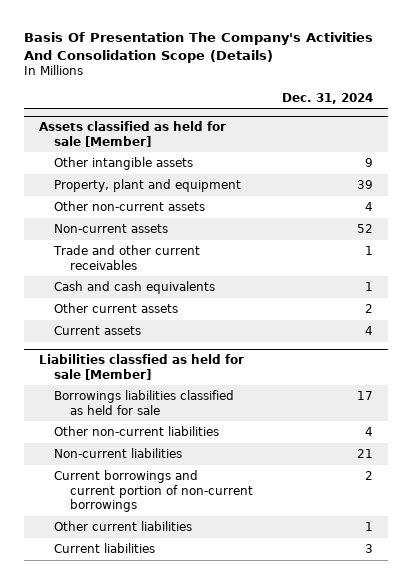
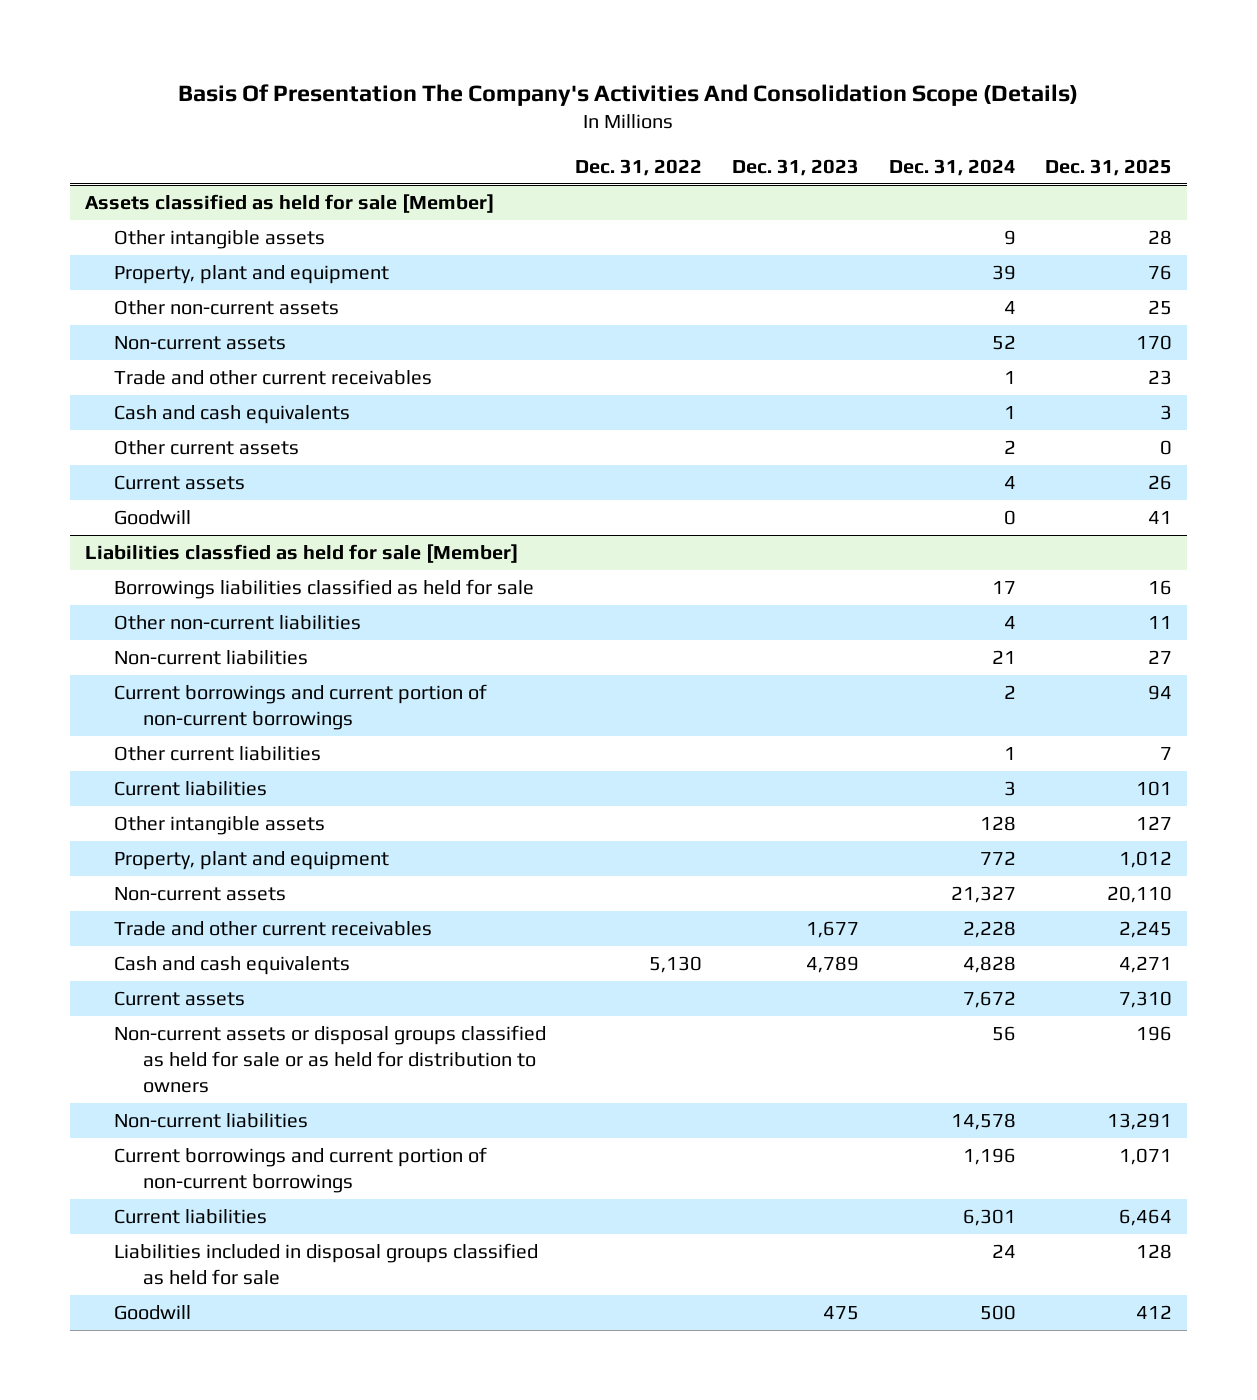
- | Dec. 31, 2024
+ | Dec. 31, 2022 | Dec. 31, 2023 | Dec. 31, 2024 | Dec. 31, 2025
@ Assets classified as held for sale [Member]
+ Goodwill | | | 0 | 41
@ Liabilities classfied as held for sale [Member]
+ Other intangible assets | | | 128 | 127
+ Property, plant and equipment | | | 772 | 1,012
+ Non-current assets | | | 21,327 | 20,110
+ Trade and other current receivables | | 1,677 | 2,228 | 2,245
+ Cash and cash equivalents | 5,130 | 4,789 | 4,828 | 4,271
+ Current assets | | | 7,672 | 7,310
+ Non-current assets or disposal groups classified as held for sale or as held for distribution to owners | | | 56 | 196
+ Non-current liabilities | | | 14,578 | 13,291
+ Current borrowings and current portion of non-current borrowings | | | 1,196 | 1,071
+ Current liabilities | | | 6,301 | 6,464
+ Liabilities included in disposal groups classified as held for sale | | | 24 | 128
+ Goodwill | | 475 | 500 | 412

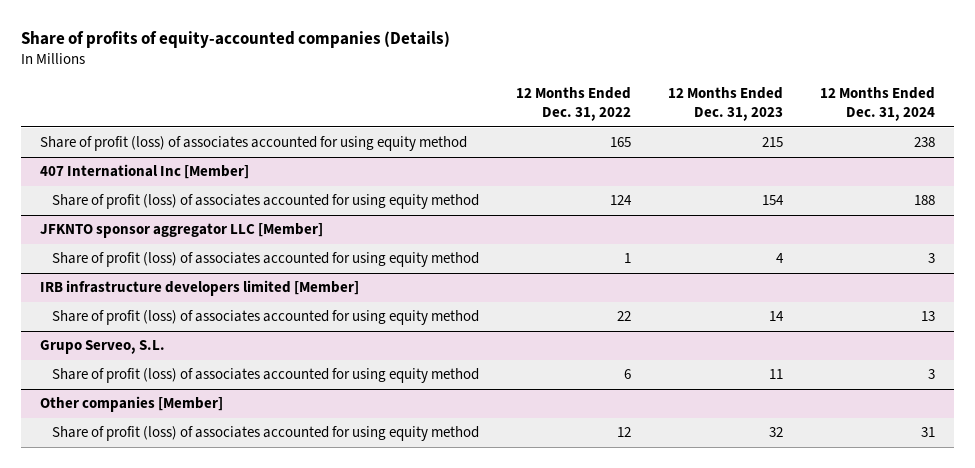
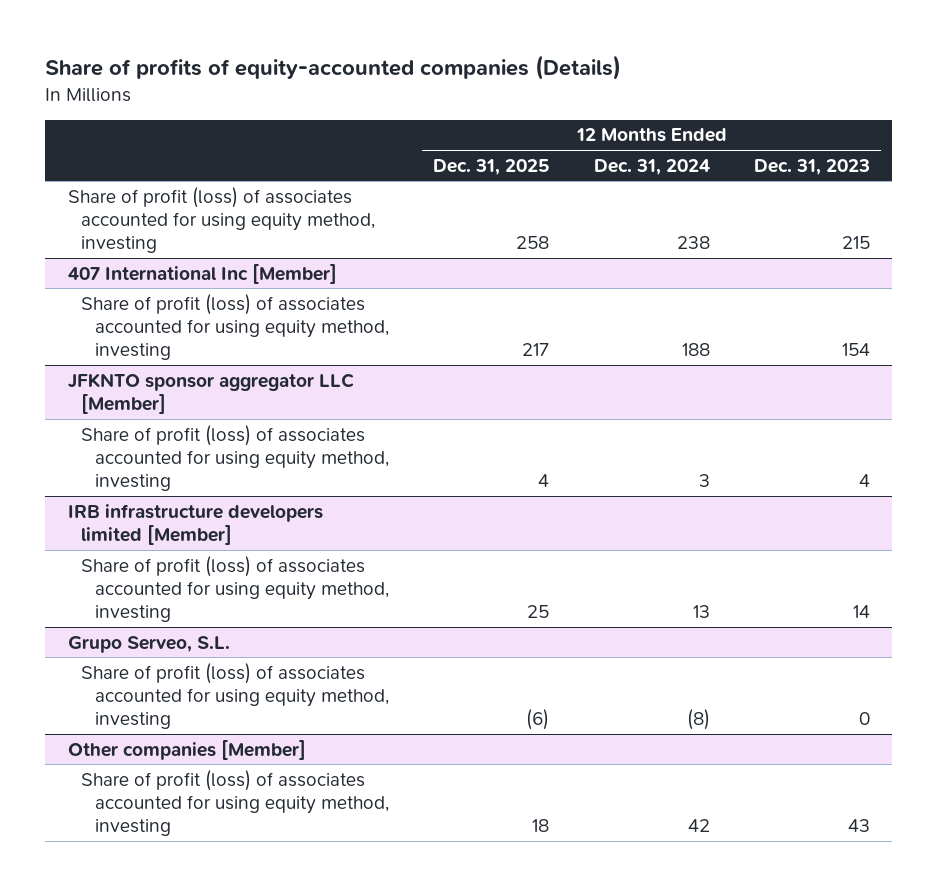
- | 12 Months Ended Dec. 31, 2022 | 12 Months Ended Dec. 31, 2023 | 12 Months Ended Dec. 31, 2024
+ | 12 Months Ended Dec. 31, 2025 | 12 Months Ended Dec. 31, 2024 | 12 Months Ended Dec. 31, 2023
- Share of profit (loss) of associates accounted for using equity method | 165 | 215 | 238
+ Share of profit (loss) of associates accounted for using equity method, investing | 258 | 238 | 215
@ 407 International Inc [Member]
- Share of profit (loss) of associates accounted for using equity method | 124 | 154 | 188
+ Share of profit (loss) of associates accounted for using equity method, investing | 217 | 188 | 154
@ JFKNTO sponsor aggregator LLC [Member]
- Share of profit (loss) of associates accounted for using equity method | 1 | 4 | 3
+ Share of profit (loss) of associates accounted for using equity method, investing | 4 | 3 | 4
@ IRB infrastructure developers limited [Member]
- Share of profit (loss) of associates accounted for using equity method | 22 | 14 | 13
+ Share of profit (loss) of associates accounted for using equity method, investing | 25 | 13 | 14
@ Grupo Serveo, S.L.
- Share of profit (loss) of associates accounted for using equity method | 6 | 11 | 3
+ Share of profit (loss) of associates accounted for using equity method, investing | (6) | (8) | 0
@ Other companies [Member]
- Share of profit (loss) of associates accounted for using equity method | 12 | 32 | 31
+ Share of profit (loss) of associates accounted for using equity method, investing | 18 | 42 | 43

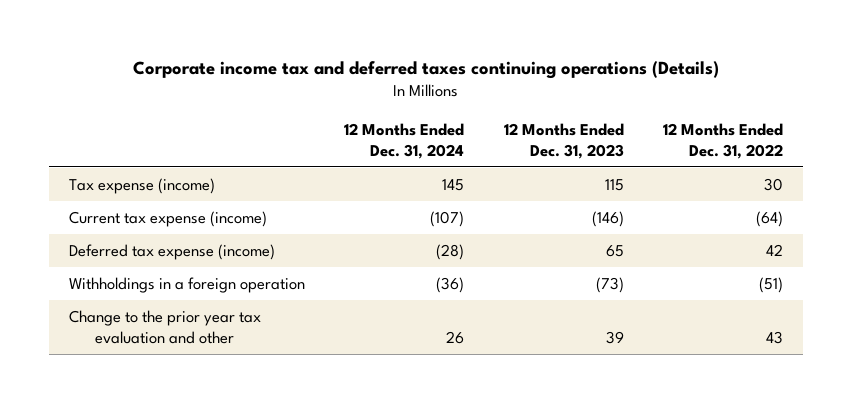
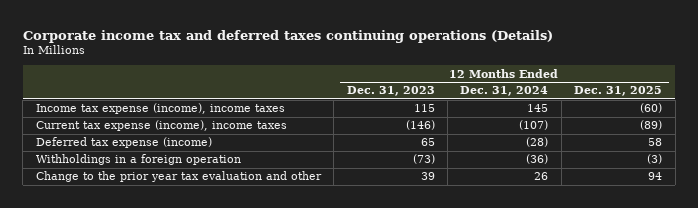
- | 12 Months Ended Dec. 31, 2024 | 12 Months Ended Dec. 31, 2023 | 12 Months Ended Dec. 31, 2022
+ | 12 Months Ended Dec. 31, 2023 | 12 Months Ended Dec. 31, 2024 | 12 Months Ended Dec. 31, 2025
- Tax expense (income) | 145 | 115 | 30
- Current tax expense (income) | (107) | (146) | (64)
+ Income tax expense (income), income taxes | 115 | 145 | (60)
+ Current tax expense (income), income taxes | (146) | (107) | (89)

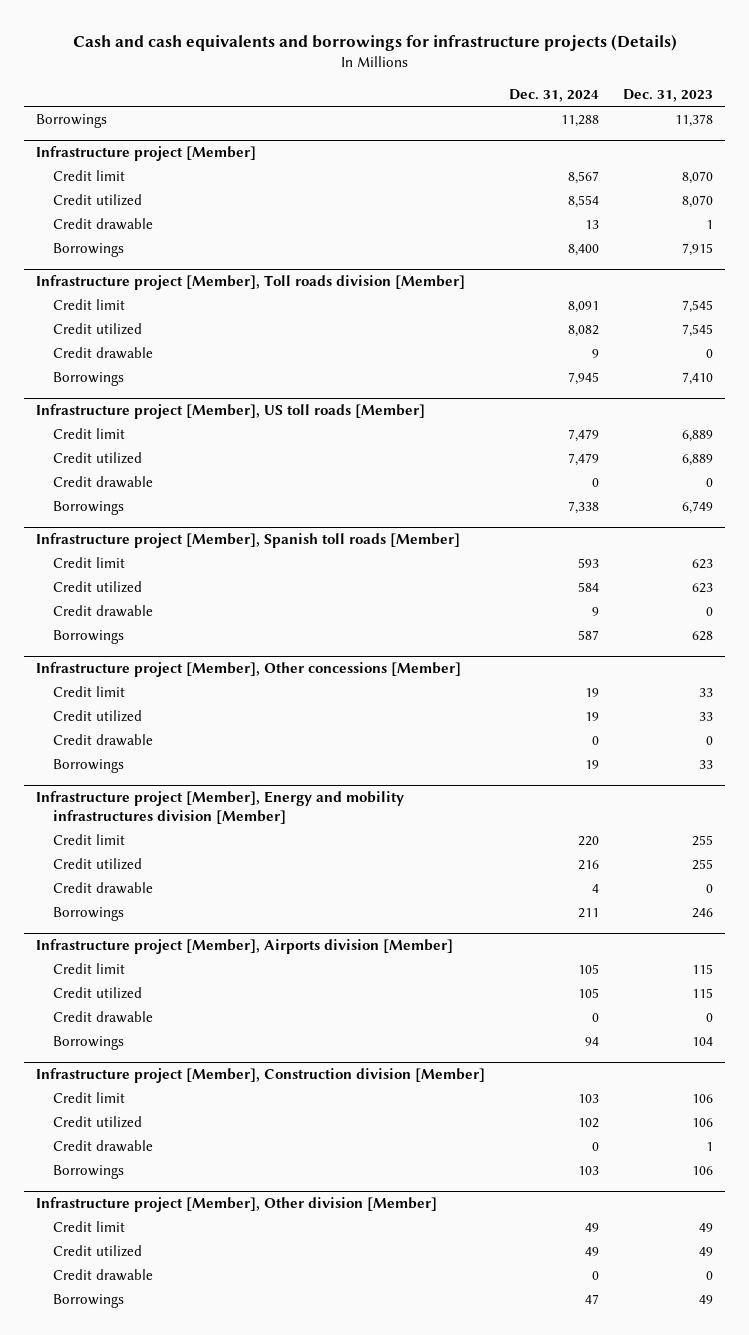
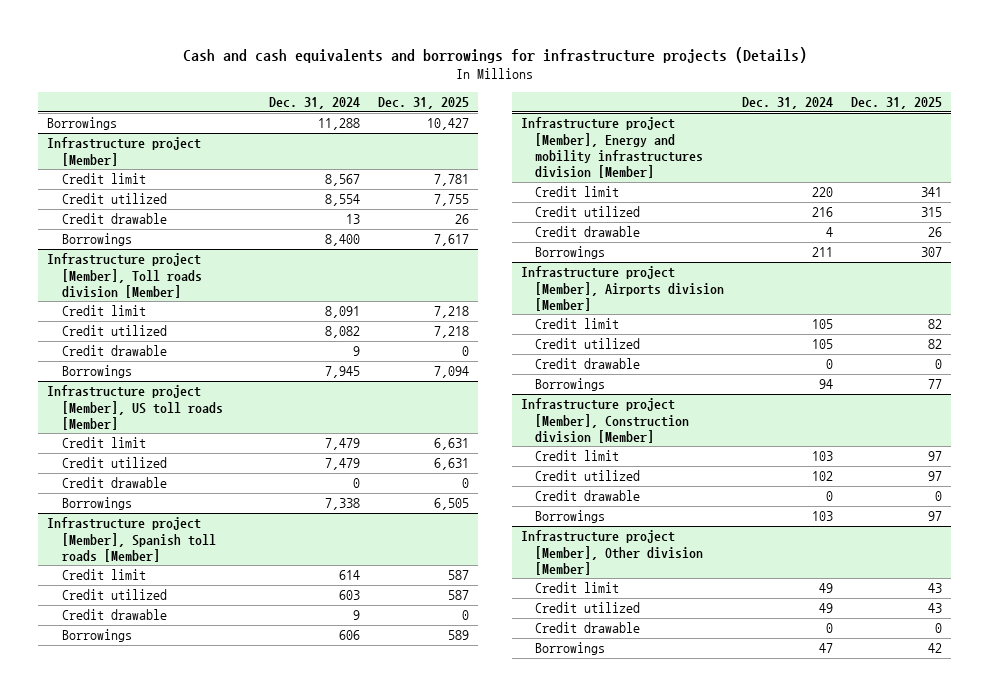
- | Dec. 31, 2024 | Dec. 31, 2023
+ | Dec. 31, 2024 | Dec. 31, 2025
@ Infrastructure project [Member], Spanish toll roads [Member]
- Credit limit | 593 | 623
- Credit utilized | 584 | 623
+ Credit limit | 614 | 587
+ Credit utilized | 603 | 587
- Borrowings | 587 | 628
- Infrastructure project [Member], Other concessions [Member]
- Credit limit | 19 | 33
- Credit utilized | 19 | 33
- Credit drawable | 0 | 0
- Borrowings | 19 | 33
@ Infrastructure project [Member], Spanish toll roads [Member]
+ Borrowings | 606 | 589

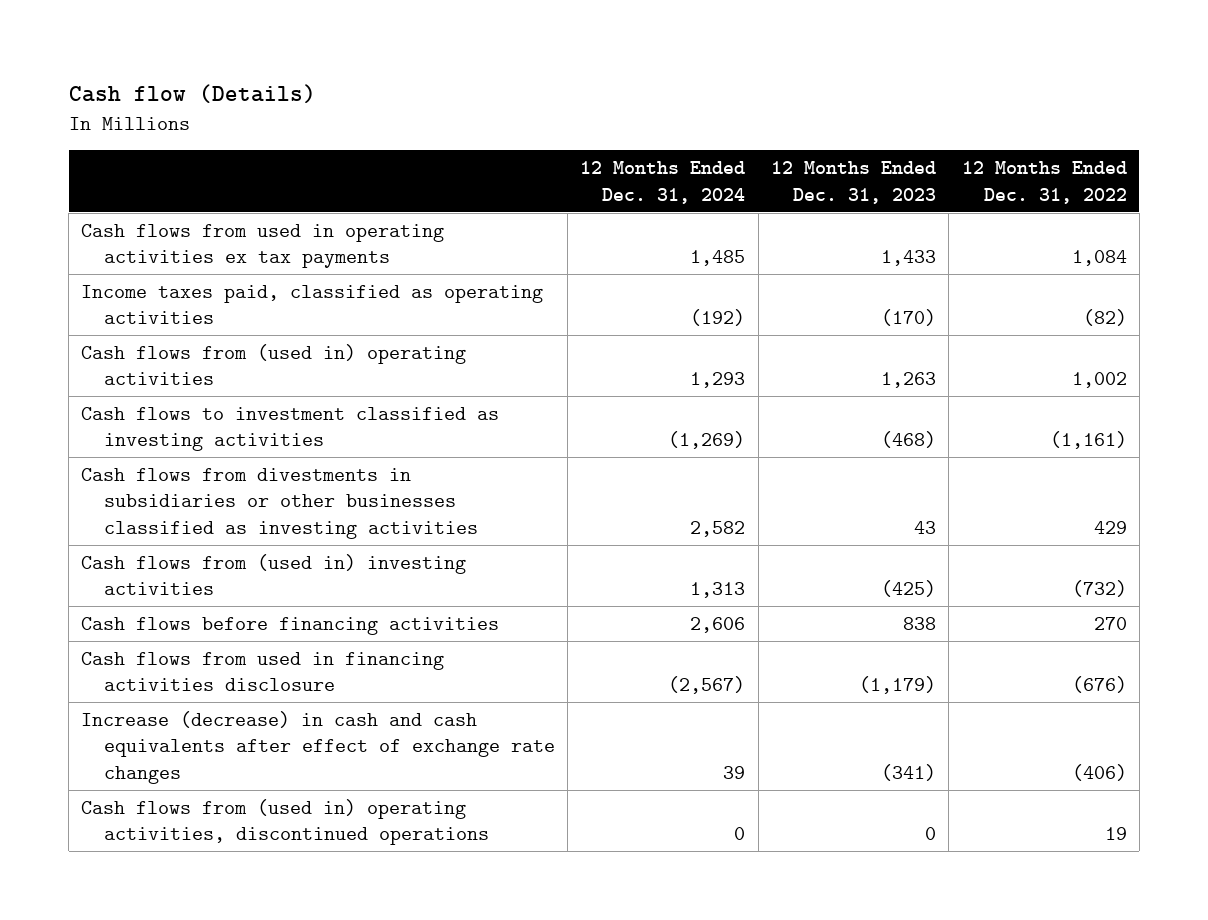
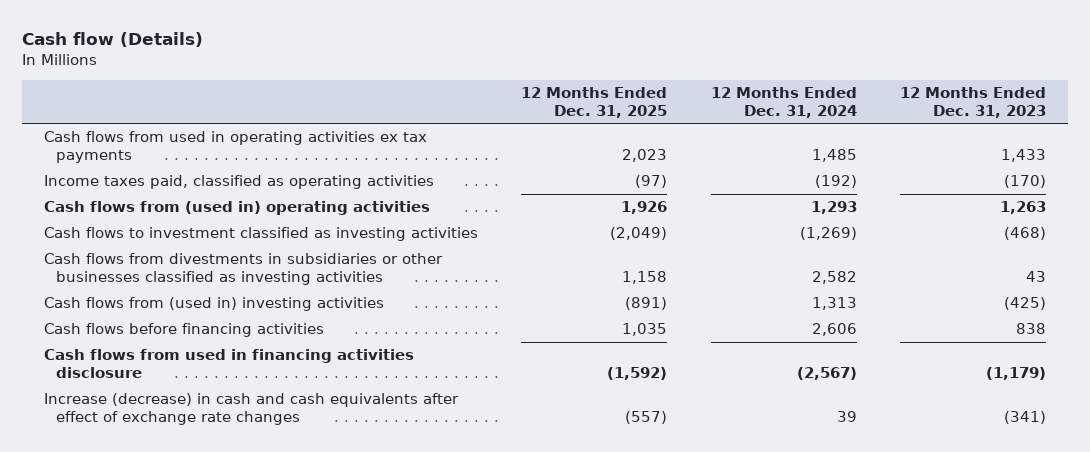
- | 12 Months Ended Dec. 31, 2024 | 12 Months Ended Dec. 31, 2023 | 12 Months Ended Dec. 31, 2022
+ | 12 Months Ended Dec. 31, 2025 | 12 Months Ended Dec. 31, 2024 | 12 Months Ended Dec. 31, 2023
- Cash flows from (used in) operating activities, discontinued operations | 0 | 0 | 19

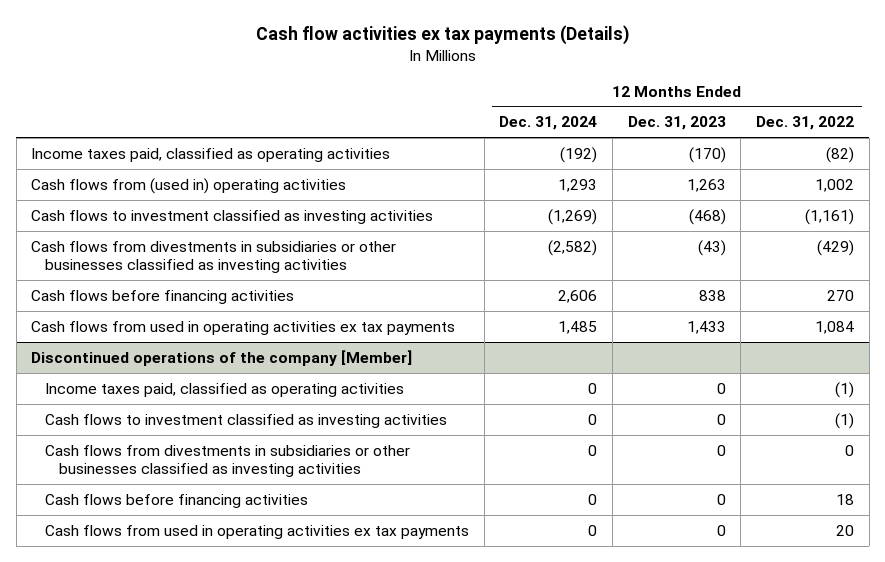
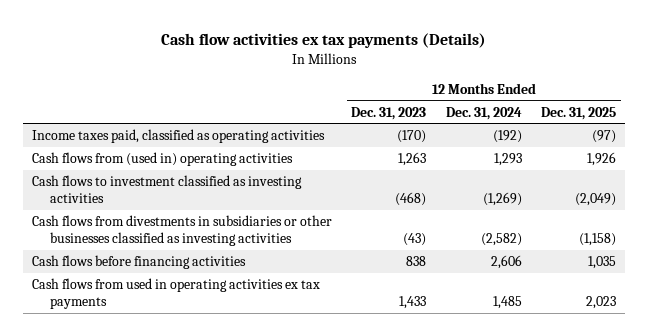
- | 12 Months Ended Dec. 31, 2024 | 12 Months Ended Dec. 31, 2023 | 12 Months Ended Dec. 31, 2022
+ | 12 Months Ended Dec. 31, 2023 | 12 Months Ended Dec. 31, 2024 | 12 Months Ended Dec. 31, 2025
- Discontinued operations of the company [Member]
- Income taxes paid, classified as operating activities | 0 | 0 | (1)
- Cash flows to investment classified as investing activities | 0 | 0 | (1)
- Cash flows from divestments in subsidiaries or other businesses classified as investing activities | 0 | 0 | 0
- Cash flows before financing activities | 0 | 0 | 18
- Cash flows from used in operating activities ex tax payments | 0 | 0 | 20

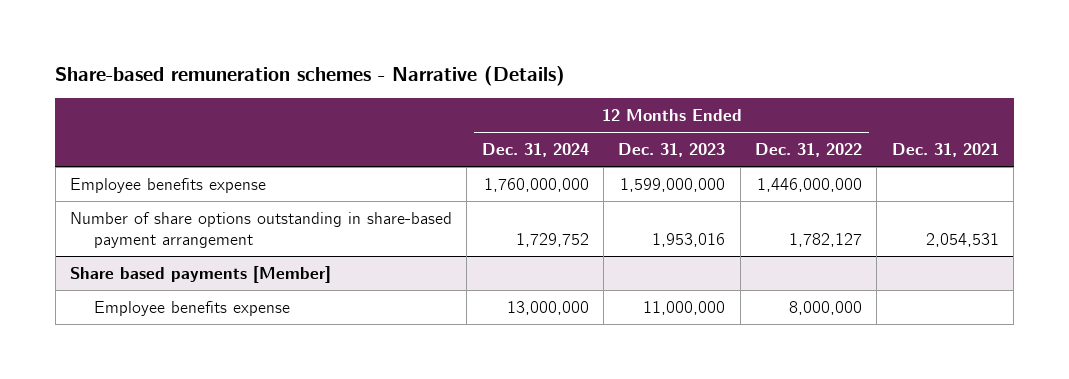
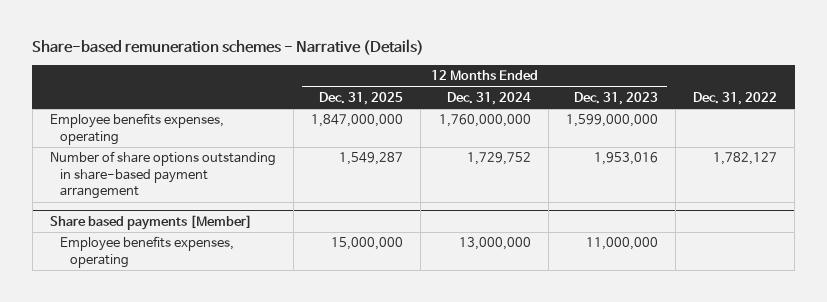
- | 12 Months Ended Dec. 31, 2024 | 12 Months Ended Dec. 31, 2023 | 12 Months Ended Dec. 31, 2022 | Dec. 31, 2021
+ | 12 Months Ended Dec. 31, 2025 | 12 Months Ended Dec. 31, 2024 | 12 Months Ended Dec. 31, 2023 | Dec. 31, 2022
- Employee benefits expense | 1,760,000,000 | 1,599,000,000 | 1,446,000,000 |
+ Employee benefits expenses, operating | 1,847,000,000 | 1,760,000,000 | 1,599,000,000 |
@ Share based payments [Member]
- Employee benefits expense | 13,000,000 | 11,000,000 | 8,000,000 |
+ Employee benefits expenses, operating | 15,000,000 | 13,000,000 | 11,000,000 |

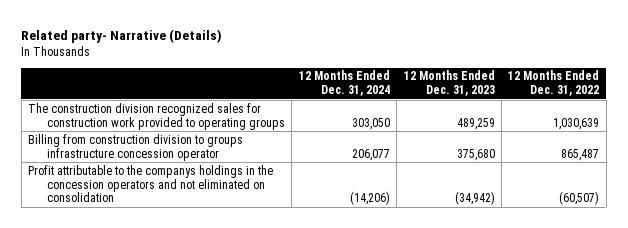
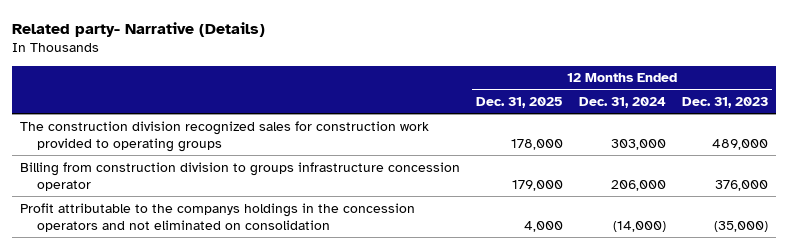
- | 12 Months Ended Dec. 31, 2024 | 12 Months Ended Dec. 31, 2023 | 12 Months Ended Dec. 31, 2022
+ | 12 Months Ended Dec. 31, 2025 | 12 Months Ended Dec. 31, 2024 | 12 Months Ended Dec. 31, 2023
- The construction division recognized sales for construction work provided to operating groups | 303,050 | 489,259 | 1,030,639
- Billing from construction division to groups infrastructure concession operator | 206,077 | 375,680 | 865,487
- Profit attributable to the companys holdings in the concession operators and not eliminated on consolidation | (14,206) | (34,942) | (60,507)
+ The construction division recognized sales for construction work provided to operating groups | 178,000 | 303,000 | 489,000
+ Billing from construction division to groups infrastructure concession operator | 179,000 | 206,000 | 376,000
+ Profit attributable to the companys holdings in the concession operators and not eliminated on consolidation | 4,000 | (14,000) | (35,000)

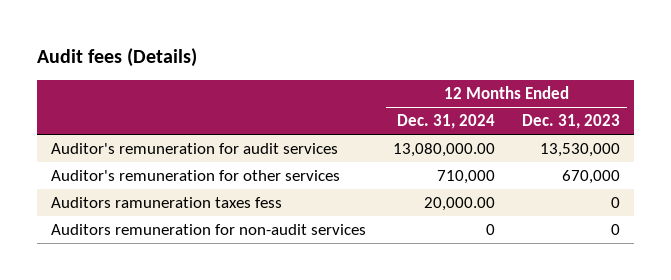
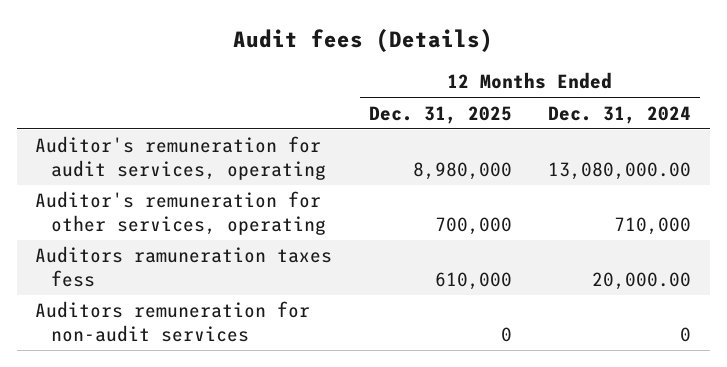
- | 12 Months Ended Dec. 31, 2024 | 12 Months Ended Dec. 31, 2023
+ | 12 Months Ended Dec. 31, 2025 | 12 Months Ended Dec. 31, 2024
- Auditor's remuneration for audit services | 13,080,000.00 | 13,530,000
- Auditor's remuneration for other services | 710,000 | 670,000
+ Auditor's remuneration for audit services, operating | 8,980,000 | 13,080,000.00
+ Auditor's remuneration for other services, operating | 700,000 | 710,000

